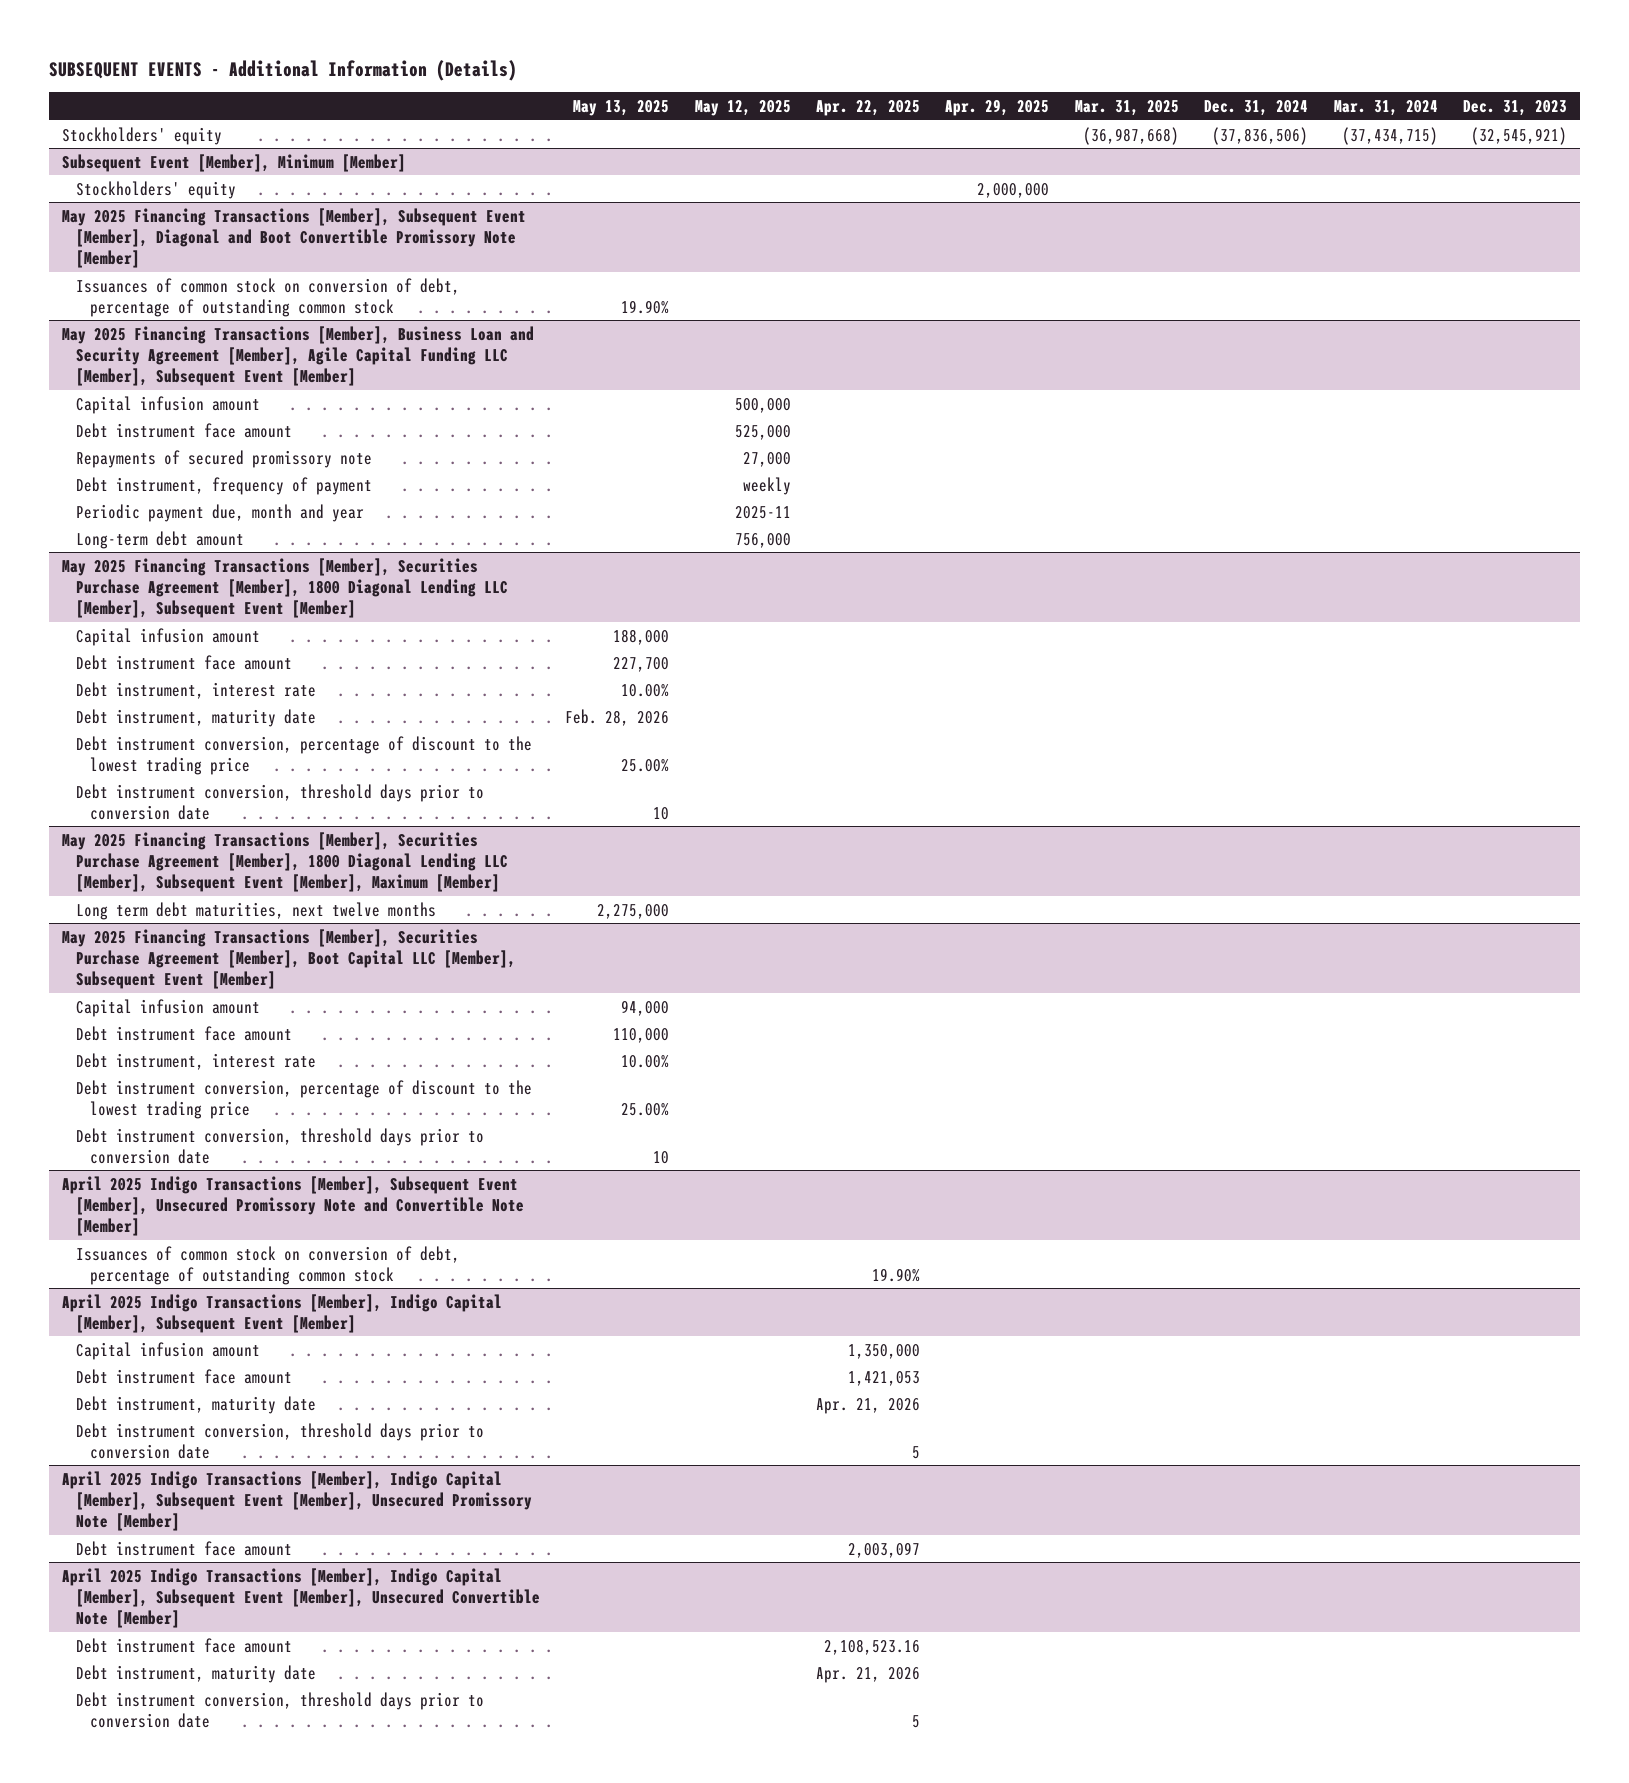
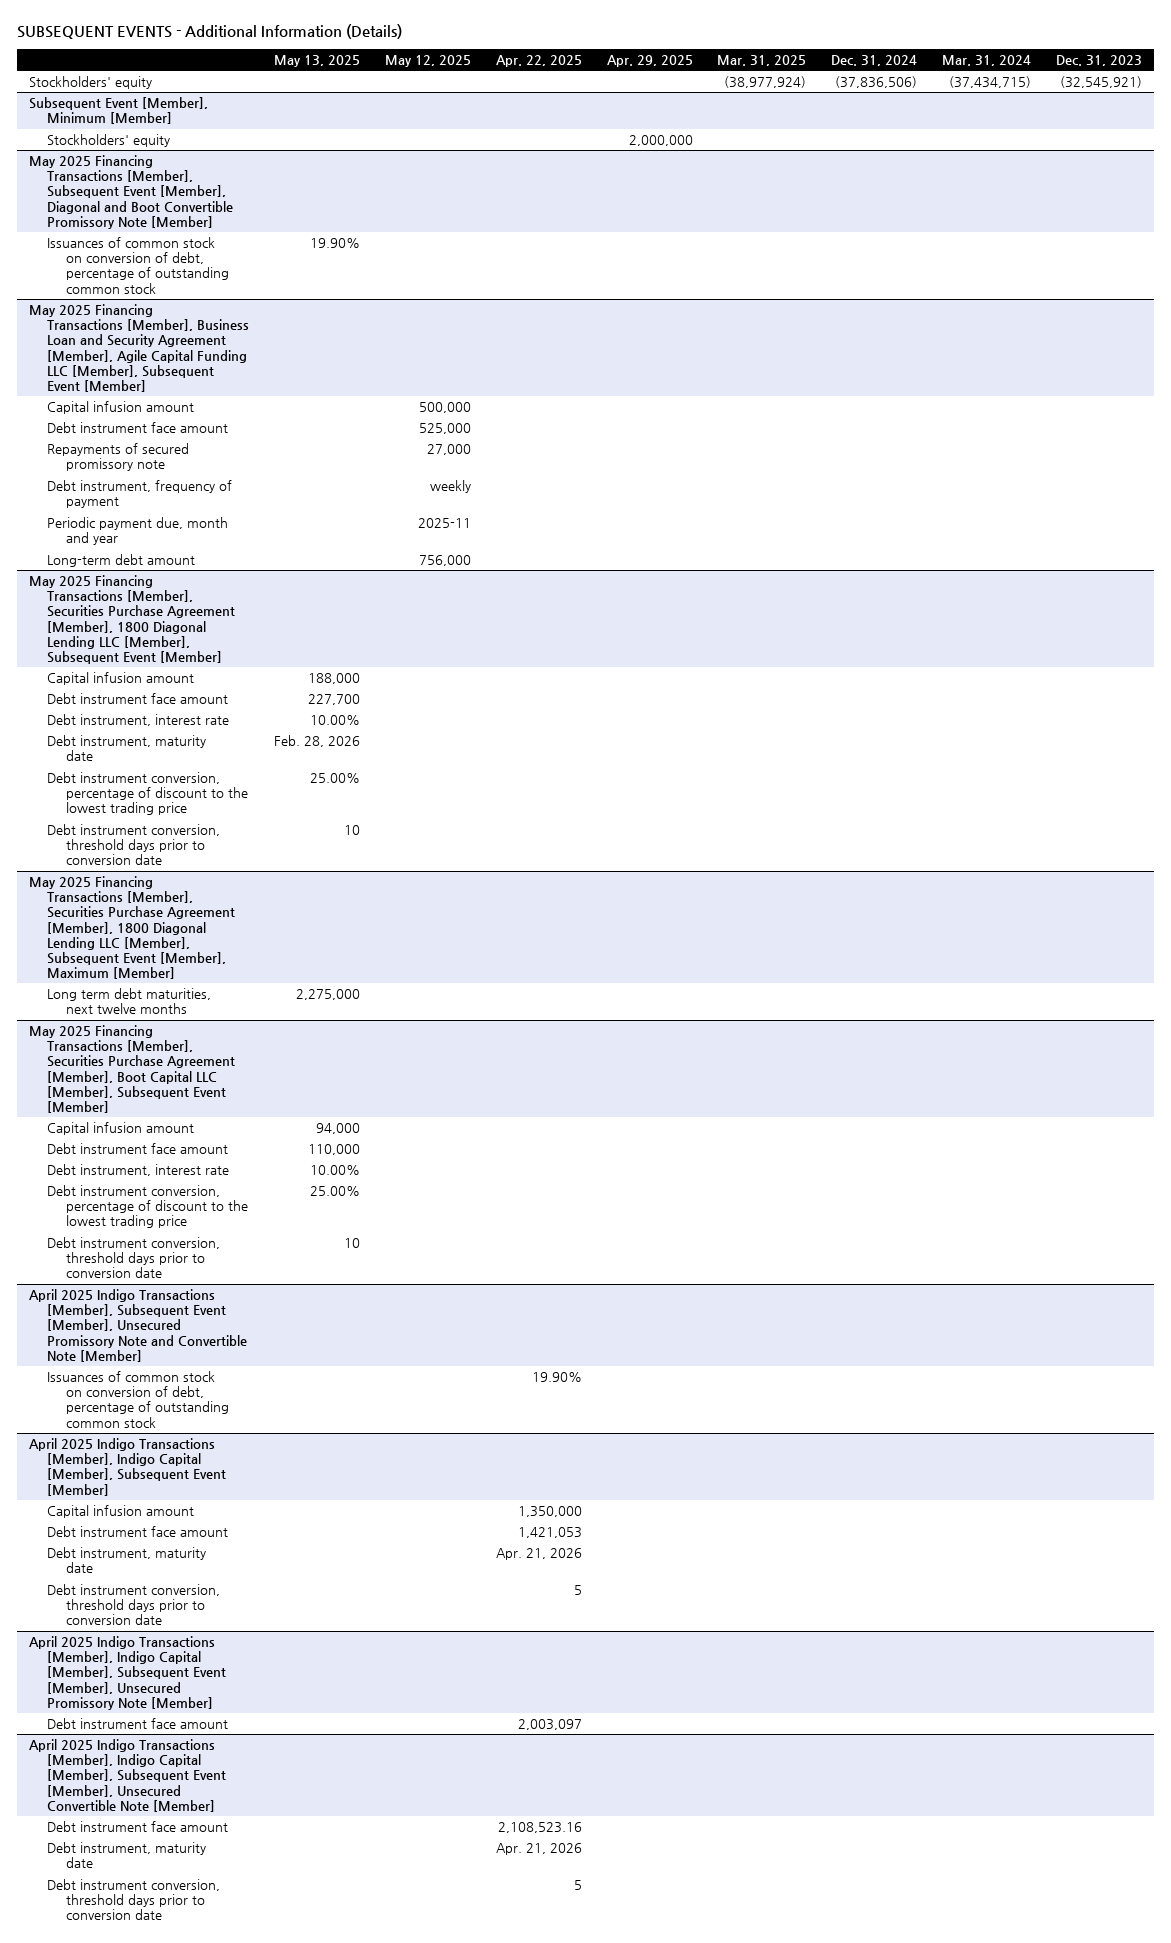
- Stockholders' equity | | | | | (36,987,668) | (37,836,506) | (37,434,715) | (32,545,921)
+ Stockholders' equity | | | | | (38,977,924) | (37,836,506) | (37,434,715) | (32,545,921)

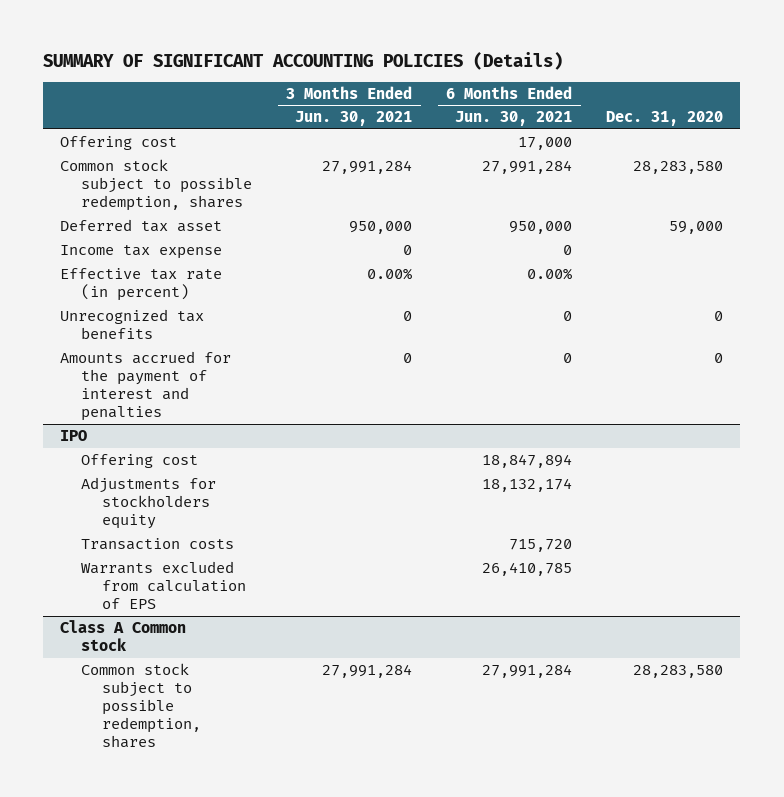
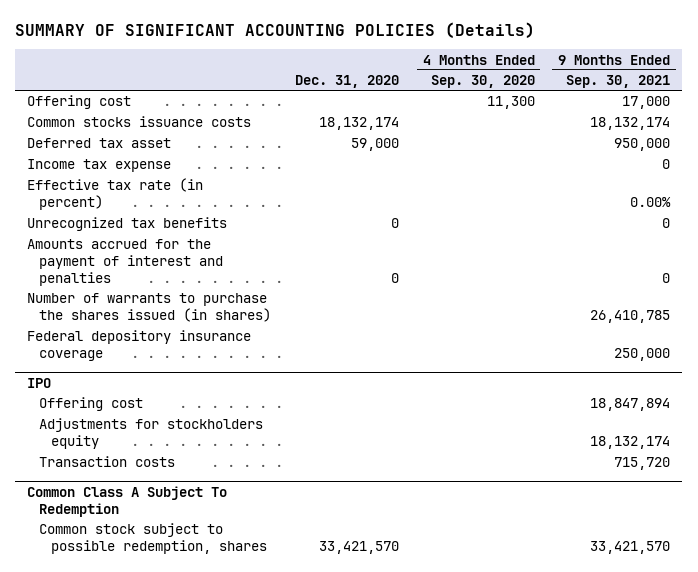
- | 3 Months Ended Jun. 30, 2021 | 6 Months Ended Jun. 30, 2021 | Dec. 31, 2020
+ | Dec. 31, 2020 | 4 Months Ended Sep. 30, 2020 | 9 Months Ended Sep. 30, 2021
- Common stock subject to possible redemption, shares | 27,991,284 | 27,991,284 | 28,283,580
+ Common stocks issuance costs | 18,132,174 | | 18,132,174
+ Number of warrants to purchase the shares issued (in shares) | | | 26,410,785
+ Federal depository insurance coverage | | | 250,000
@ IPO
- Warrants excluded from calculation of EPS | | 26,410,785 |
- Class A Common stock
- Common stock subject to possible redemption, shares | 27,991,284 | 27,991,284 | 28,283,580
+ Common Class A Subject To Redemption
+ Common stock subject to possible redemption, shares | 33,421,570 | | 33,421,570

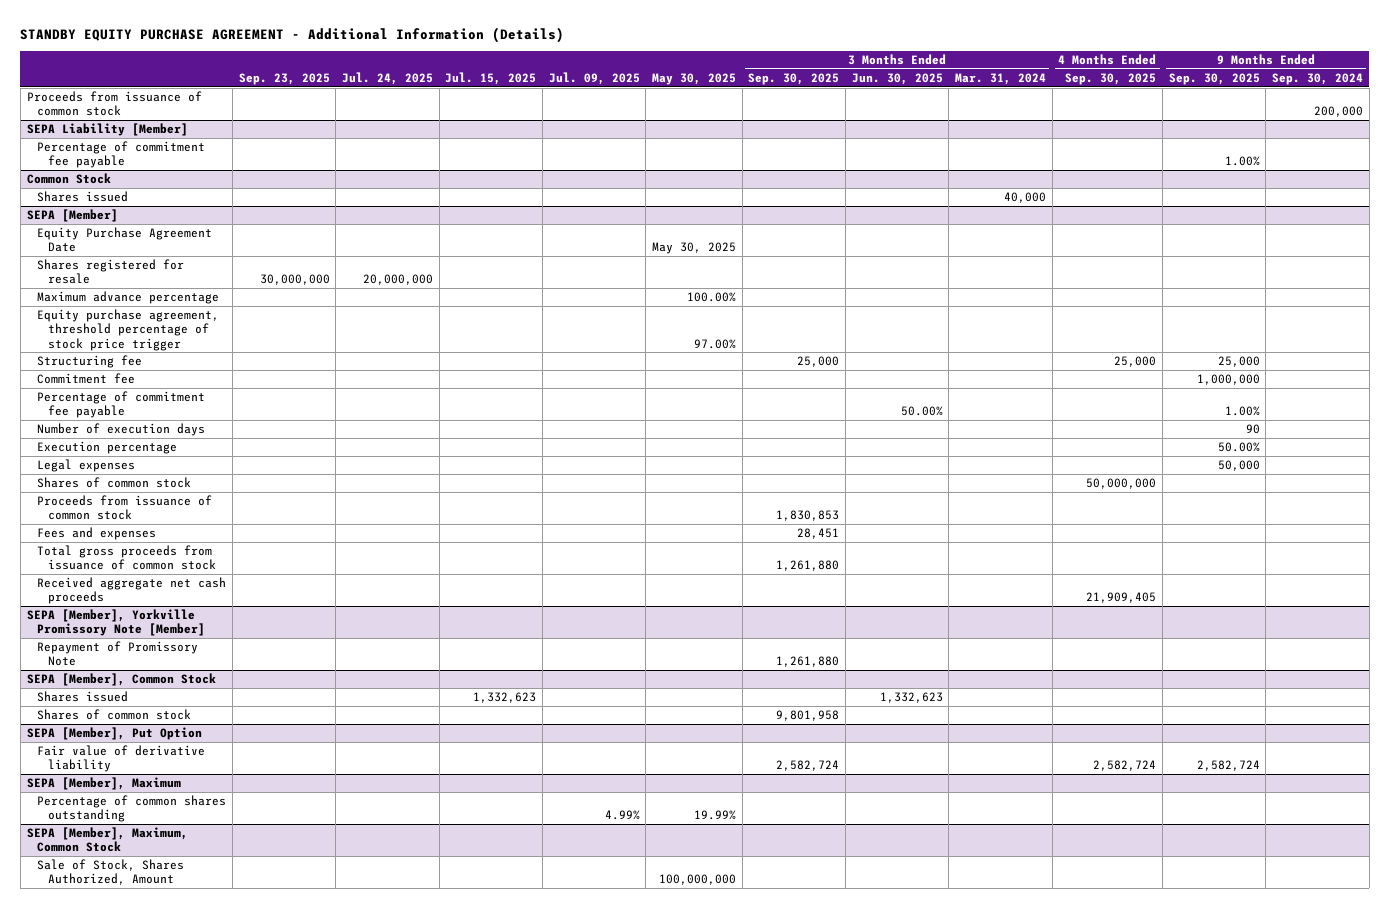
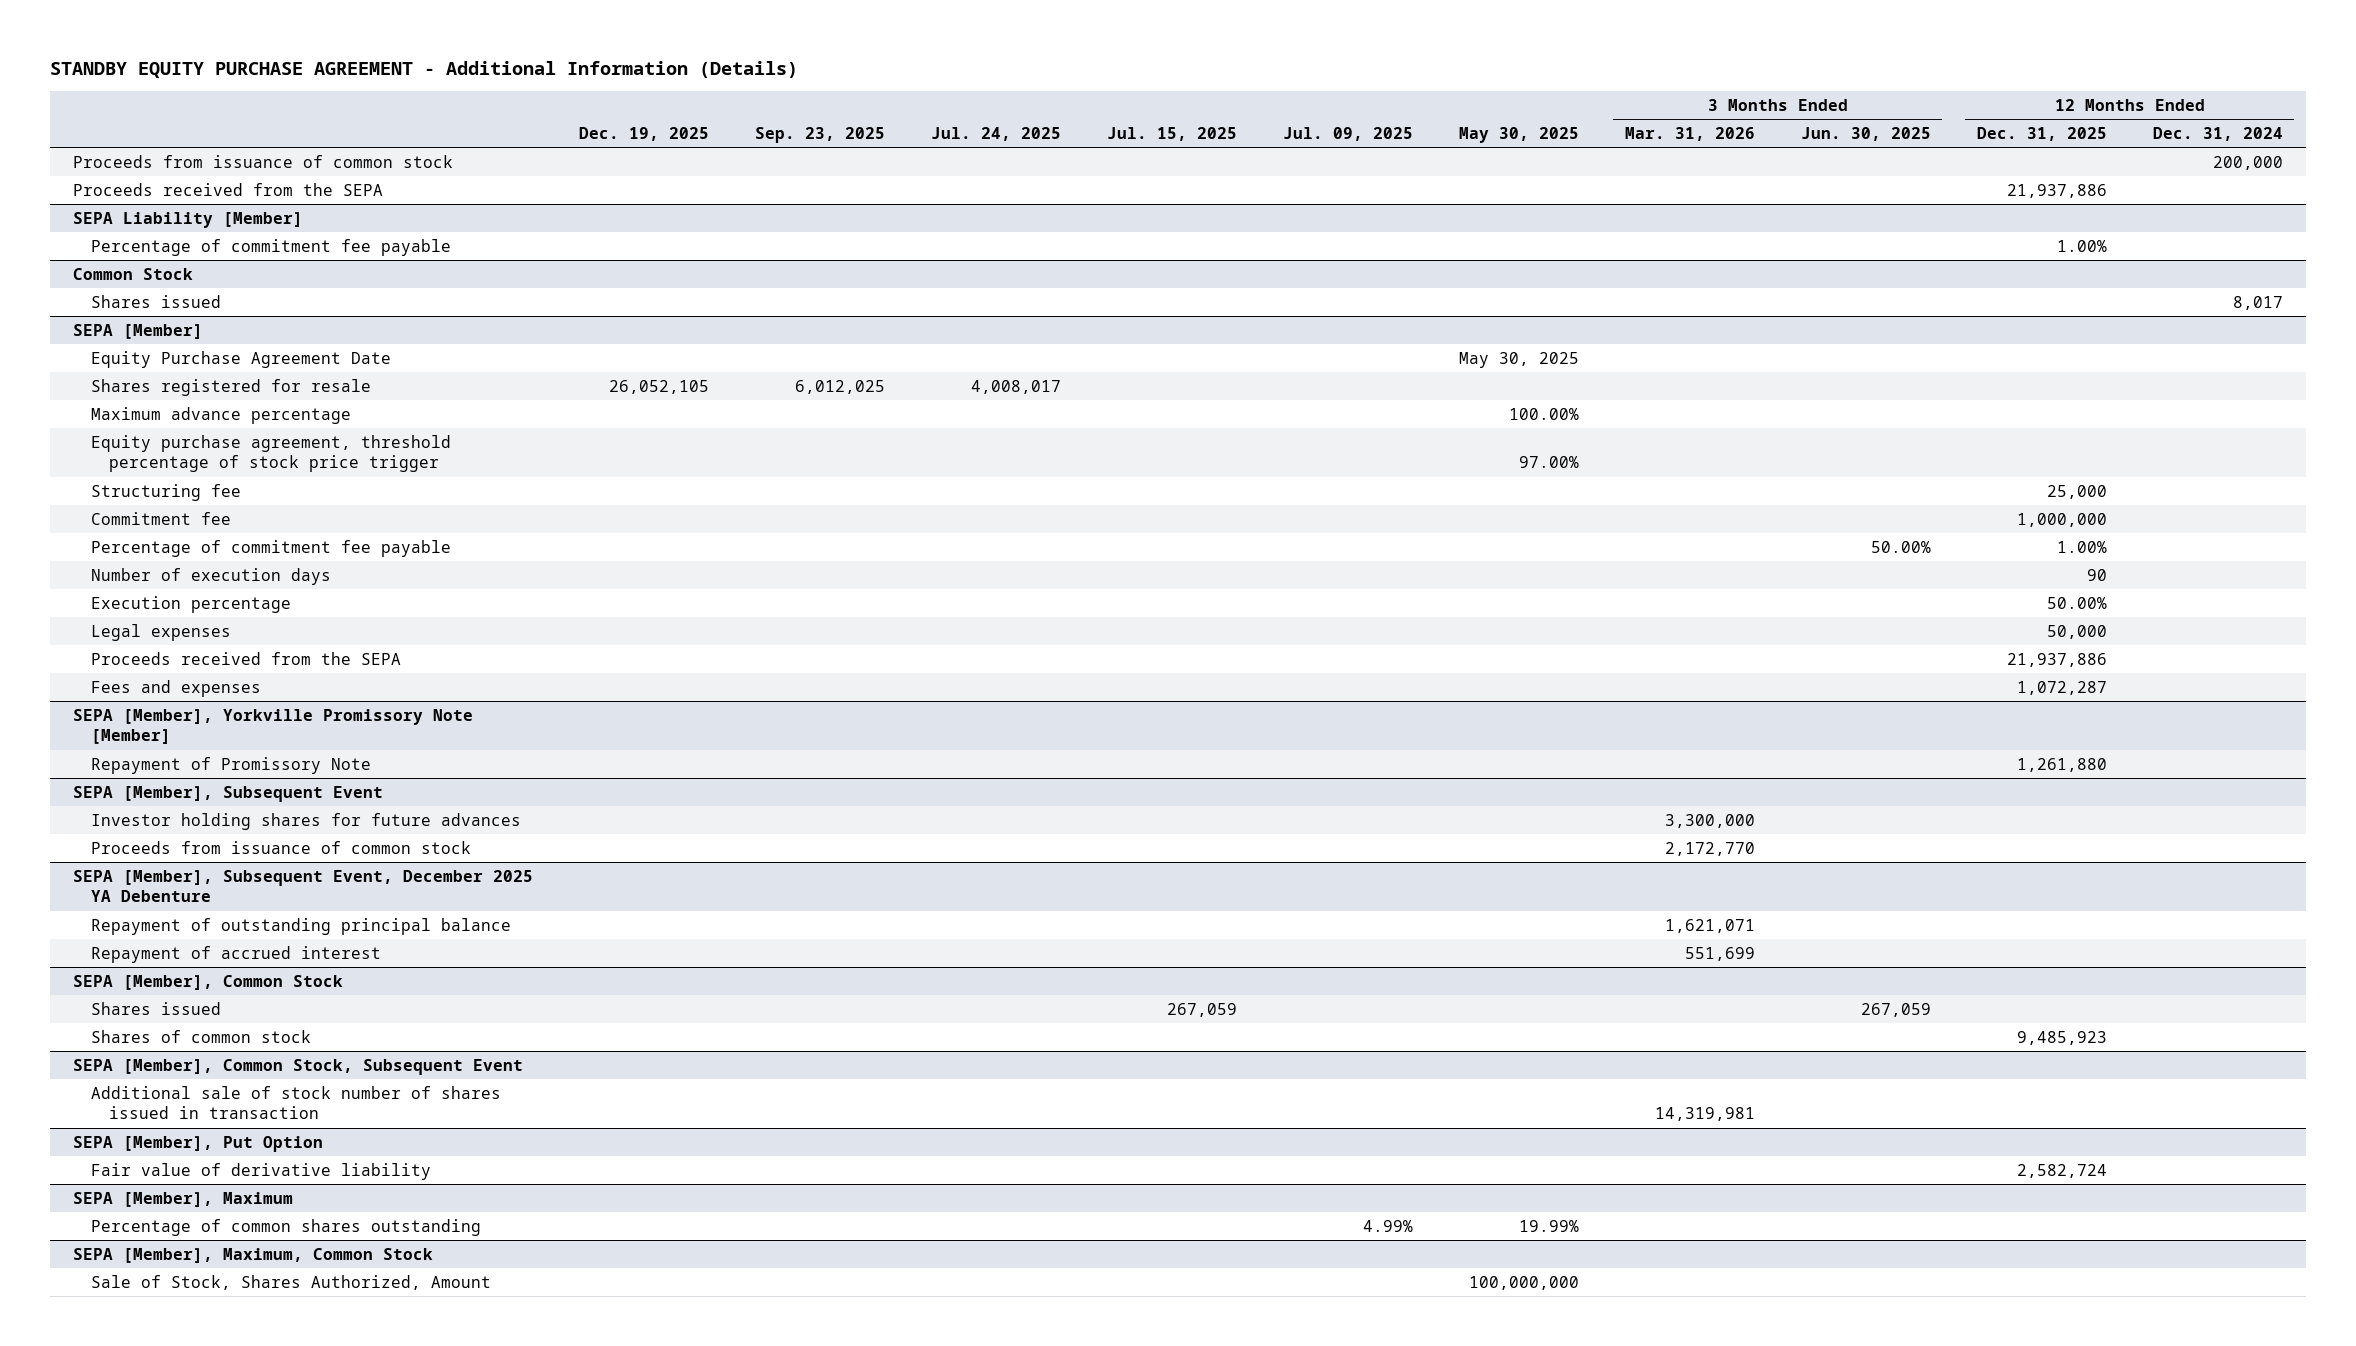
- | Sep. 23, 2025 | Jul. 24, 2025 | Jul. 15, 2025 | Jul. 09, 2025 | May 30, 2025 | 3 Months Ended Sep. 30, 2025 | 3 Months Ended Jun. 30, 2025 | 3 Months Ended Mar. 31, 2024 | 4 Months Ended Sep. 30, 2025 | 9 Months Ended Sep. 30, 2025 | 9 Months Ended Sep. 30, 2024
+ | Dec. 19, 2025 | Sep. 23, 2025 | Jul. 24, 2025 | Jul. 15, 2025 | Jul. 09, 2025 | May 30, 2025 | 3 Months Ended Mar. 31, 2026 | 3 Months Ended Jun. 30, 2025 | 12 Months Ended Dec. 31, 2025 | 12 Months Ended Dec. 31, 2024
+ Proceeds received from the SEPA | | | | | | | | | 21,937,886 |
@ SEPA [Member]
- Shares registered for resale | 30,000,000 | 20,000,000 | | | | | | | | |
+ Shares registered for resale | 26,052,105 | 6,012,025 | 4,008,017 | | | | | | |
- Shares of common stock | | | | | | | | | 50,000,000 | |
- Proceeds from issuance of common stock | | | | | | 1,830,853 | | | | |
+ Proceeds received from the SEPA | | | | | | | | | 21,937,886 |
- Total gross proceeds from issuance of common stock | | | | | | 1,261,880 | | | | |
- Received aggregate net cash proceeds | | | | | | | | | 21,909,405 | |
+ SEPA [Member], Subsequent Event
+ Investor holding shares for future advances | | | | | | | 3,300,000 | | |
+ Proceeds from issuance of common stock | | | | | | | 2,172,770 | | |
+ SEPA [Member], Subsequent Event, December 2025 YA Debenture
+ Repayment of outstanding principal balance | | | | | | | 1,621,071 | | |
+ Repayment of accrued interest | | | | | | | 551,699 | | |
@ SEPA [Member], Common Stock
- Shares issued | | | 1,332,623 | | | | 1,332,623 | | | |
+ Shares issued | | | | 267,059 | | | | 267,059 | |
+ SEPA [Member], Common Stock, Subsequent Event
+ Additional sale of stock number of shares issued in transaction | | | | | | | 14,319,981 | | |

